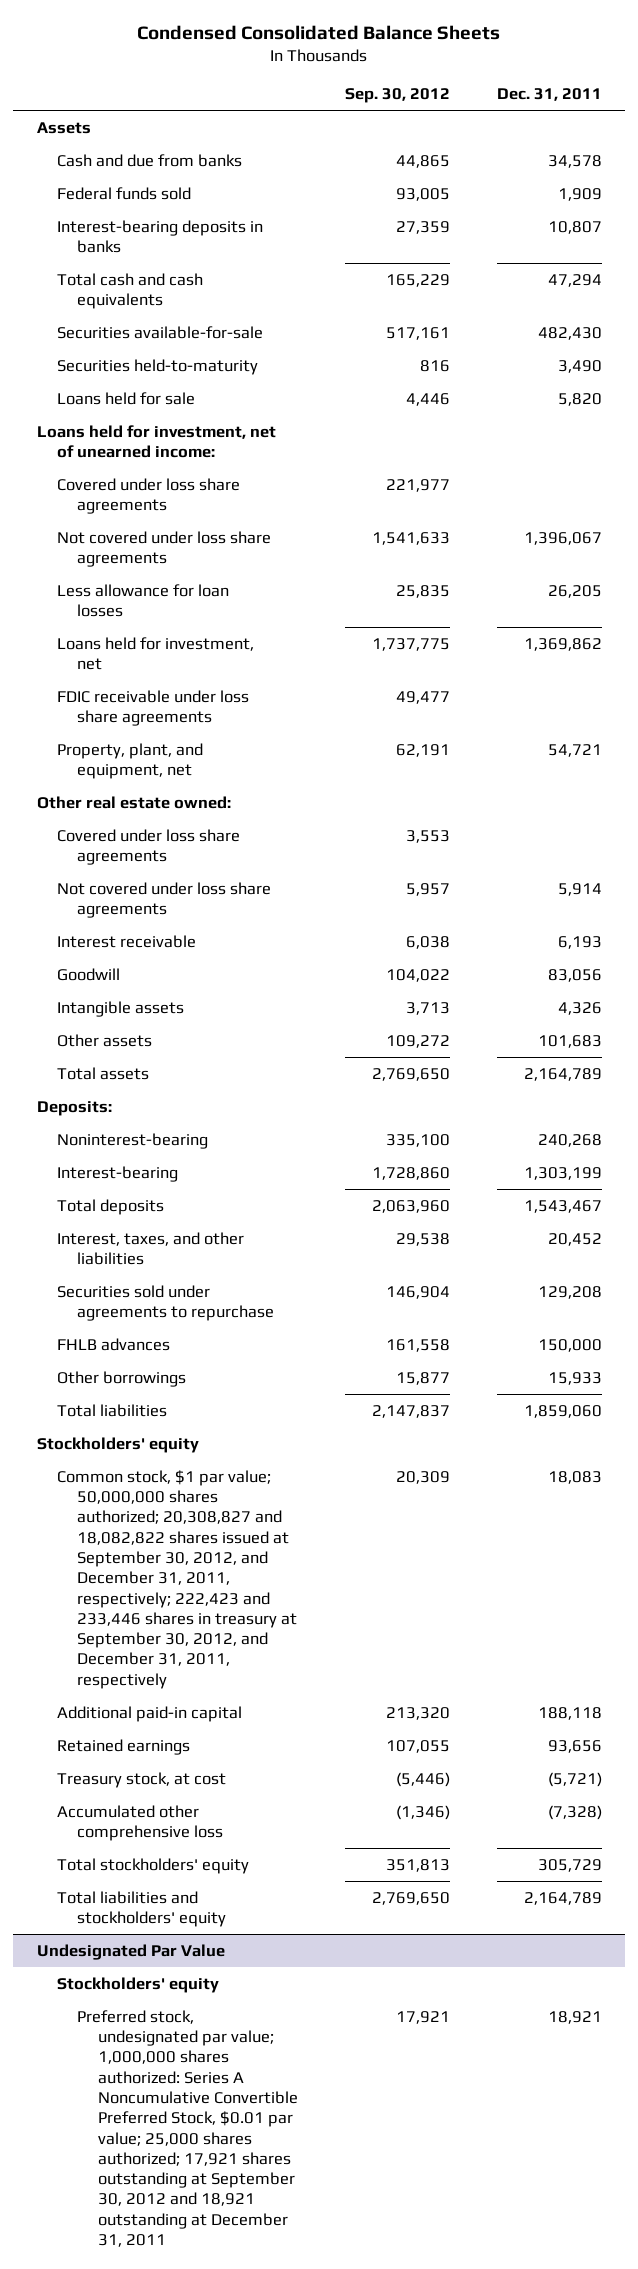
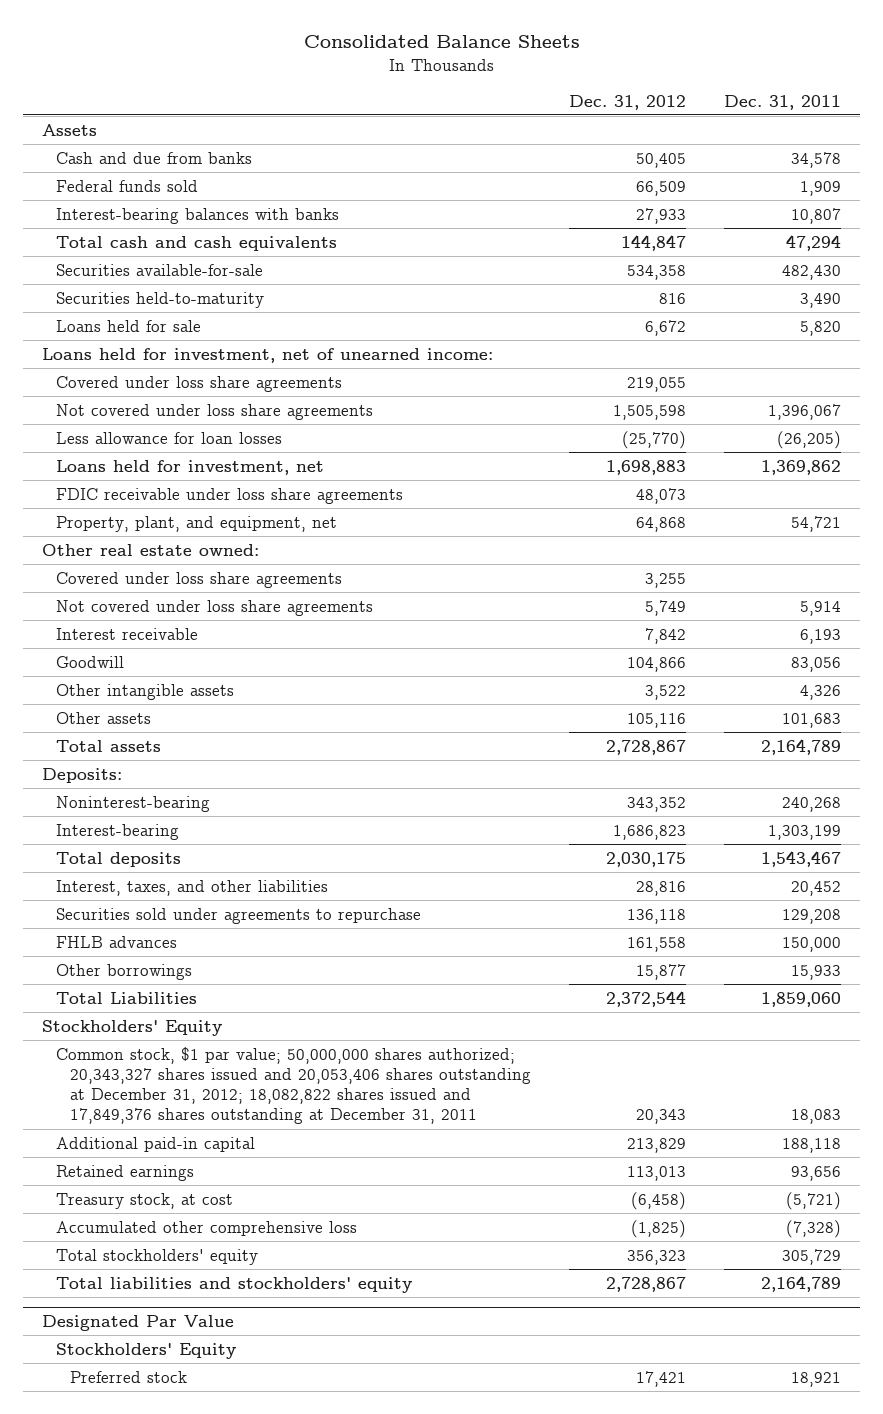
- Condensed Consolidated Balance Sheets
+ Consolidated Balance Sheets
- | Sep. 30, 2012 | Dec. 31, 2011
+ | Dec. 31, 2012 | Dec. 31, 2011
- Interest-bearing deposits in banks | 27,359 | 10,807
+ Interest-bearing balances with banks | 27,933 | 10,807
- Less allowance for loan losses | 25,835 | 26,205
+ Less allowance for loan losses | (25,770) | (26,205)
- Intangible assets | 3,713 | 4,326
+ Other intangible assets | 3,522 | 4,326
- Total liabilities | 2,147,837 | 1,859,060
- Stockholders' equity
- Common stock, $1 par value; 50,000,000 shares authorized; 20,308,827 and 18,082,822 shares issued at September 30, 2012, and December 31, 2011, respectively; 222,423 and 233,446 shares in treasury at September 30, 2012, and December 31, 2011, respectively | 20,309 | 18,083
+ Total Liabilities | 2,372,544 | 1,859,060
+ Stockholders' Equity
+ Common stock, $1 par value; 50,000,000 shares authorized; 20,343,327 shares issued and 20,053,406 shares outstanding at December 31, 2012; 18,082,822 shares issued and 17,849,376 shares outstanding at December 31, 2011 | 20,343 | 18,083
- Undesignated Par Value
- Stockholders' equity
- Preferred stock, undesignated par value; 1,000,000 shares authorized: Series A Noncumulative Convertible Preferred Stock, $0.01 par value; 25,000 shares authorized; 17,921 shares outstanding at September 30, 2012 and 18,921 outstanding at December 31, 2011 | 17,921 | 18,921
+ Designated Par Value
+ Stockholders' Equity
+ Preferred stock | 17,421 | 18,921

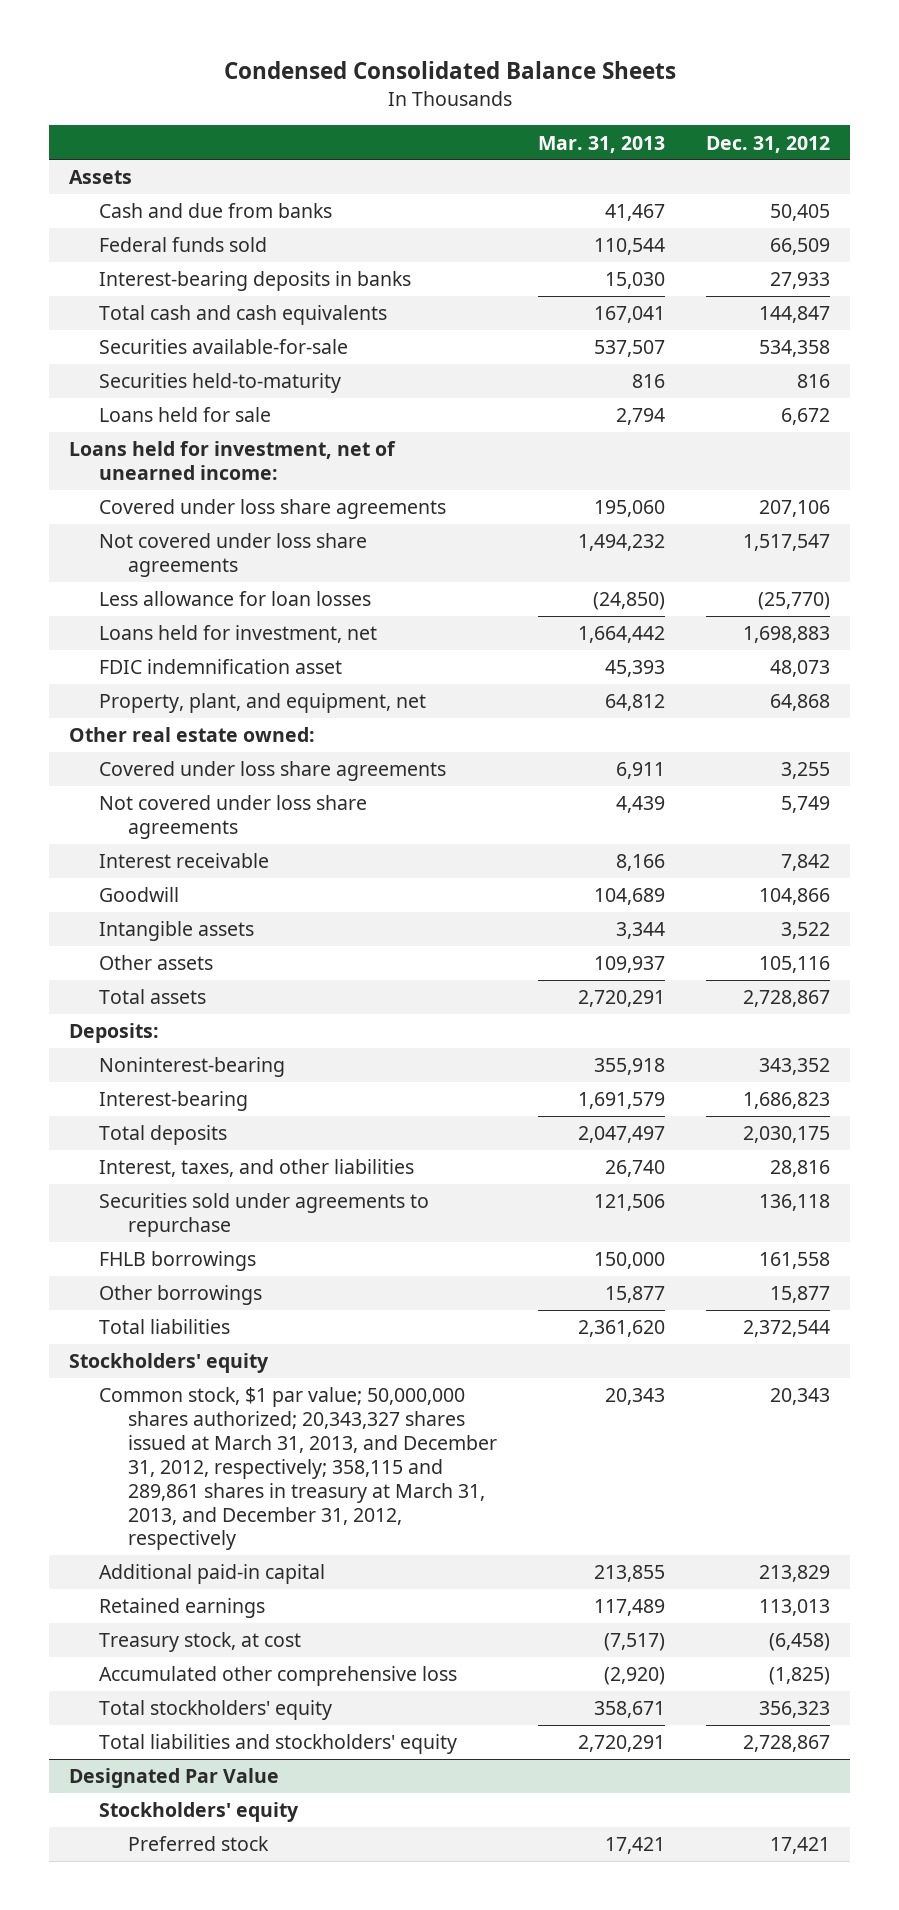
- Consolidated Balance Sheets
+ Condensed Consolidated Balance Sheets
- | Dec. 31, 2012 | Dec. 31, 2011
+ | Mar. 31, 2013 | Dec. 31, 2012
- Interest-bearing balances with banks | 27,933 | 10,807
+ Interest-bearing deposits in banks | 15,030 | 27,933
- Covered under loss share agreements | 219,055 |
- Not covered under loss share agreements | 1,505,598 | 1,396,067
+ Covered under loss share agreements | 195,060 | 207,106
+ Not covered under loss share agreements | 1,494,232 | 1,517,547
- FDIC receivable under loss share agreements | 48,073 |
+ FDIC indemnification asset | 45,393 | 48,073
- Other intangible assets | 3,522 | 4,326
+ Intangible assets | 3,344 | 3,522
- FHLB advances | 161,558 | 150,000
+ FHLB borrowings | 150,000 | 161,558
- Total Liabilities | 2,372,544 | 1,859,060
- Stockholders' Equity
- Common stock, $1 par value; 50,000,000 shares authorized; 20,343,327 shares issued and 20,053,406 shares outstanding at December 31, 2012; 18,082,822 shares issued and 17,849,376 shares outstanding at December 31, 2011 | 20,343 | 18,083
+ Total liabilities | 2,361,620 | 2,372,544
+ Stockholders' equity
+ Common stock, $1 par value; 50,000,000 shares authorized; 20,343,327 shares issued at March 31, 2013, and December 31, 2012, respectively; 358,115 and 289,861 shares in treasury at March 31, 2013, and December 31, 2012, respectively | 20,343 | 20,343
@ Designated Par Value
- Stockholders' Equity
+ Stockholders' equity

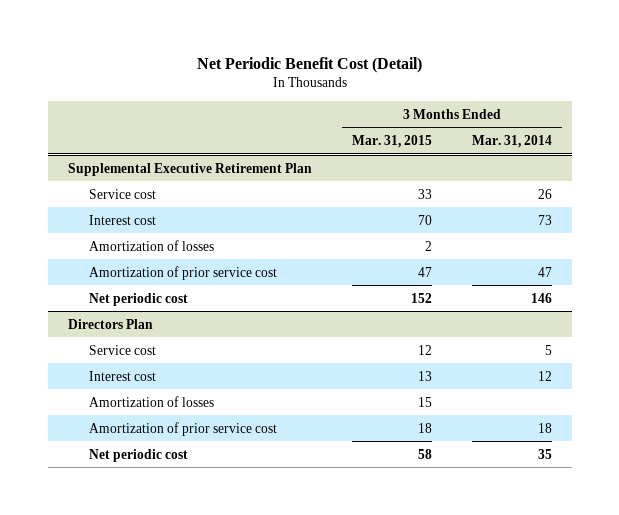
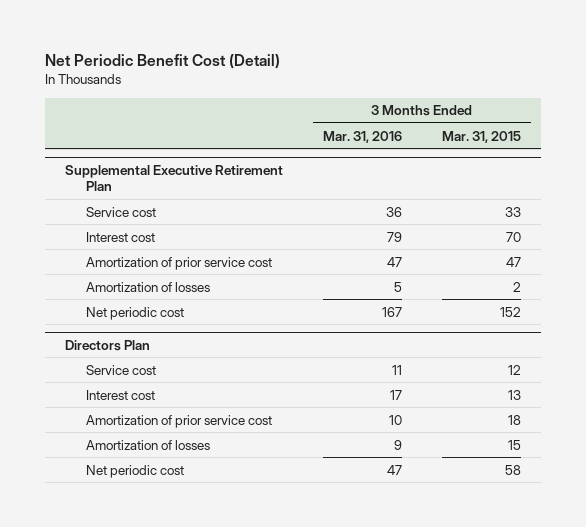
- | 3 Months Ended Mar. 31, 2015 | 3 Months Ended Mar. 31, 2014
+ | 3 Months Ended Mar. 31, 2016 | 3 Months Ended Mar. 31, 2015
@ Supplemental Executive Retirement Plan
moved down: Amortization of losses | 5 | 2
@ Directors Plan
moved down: Amortization of losses | 9 | 15

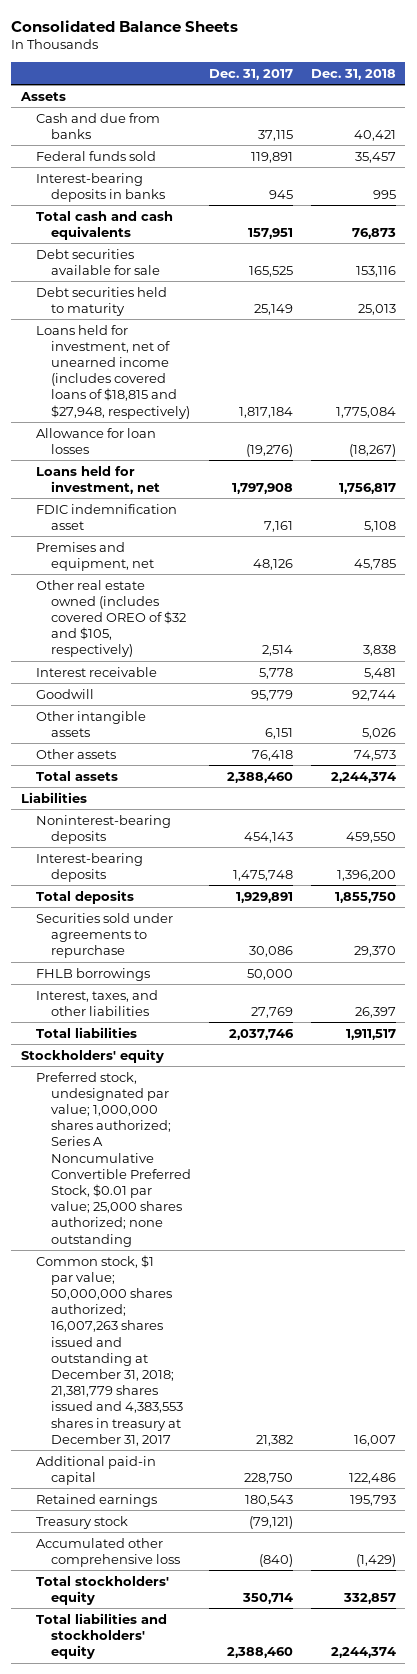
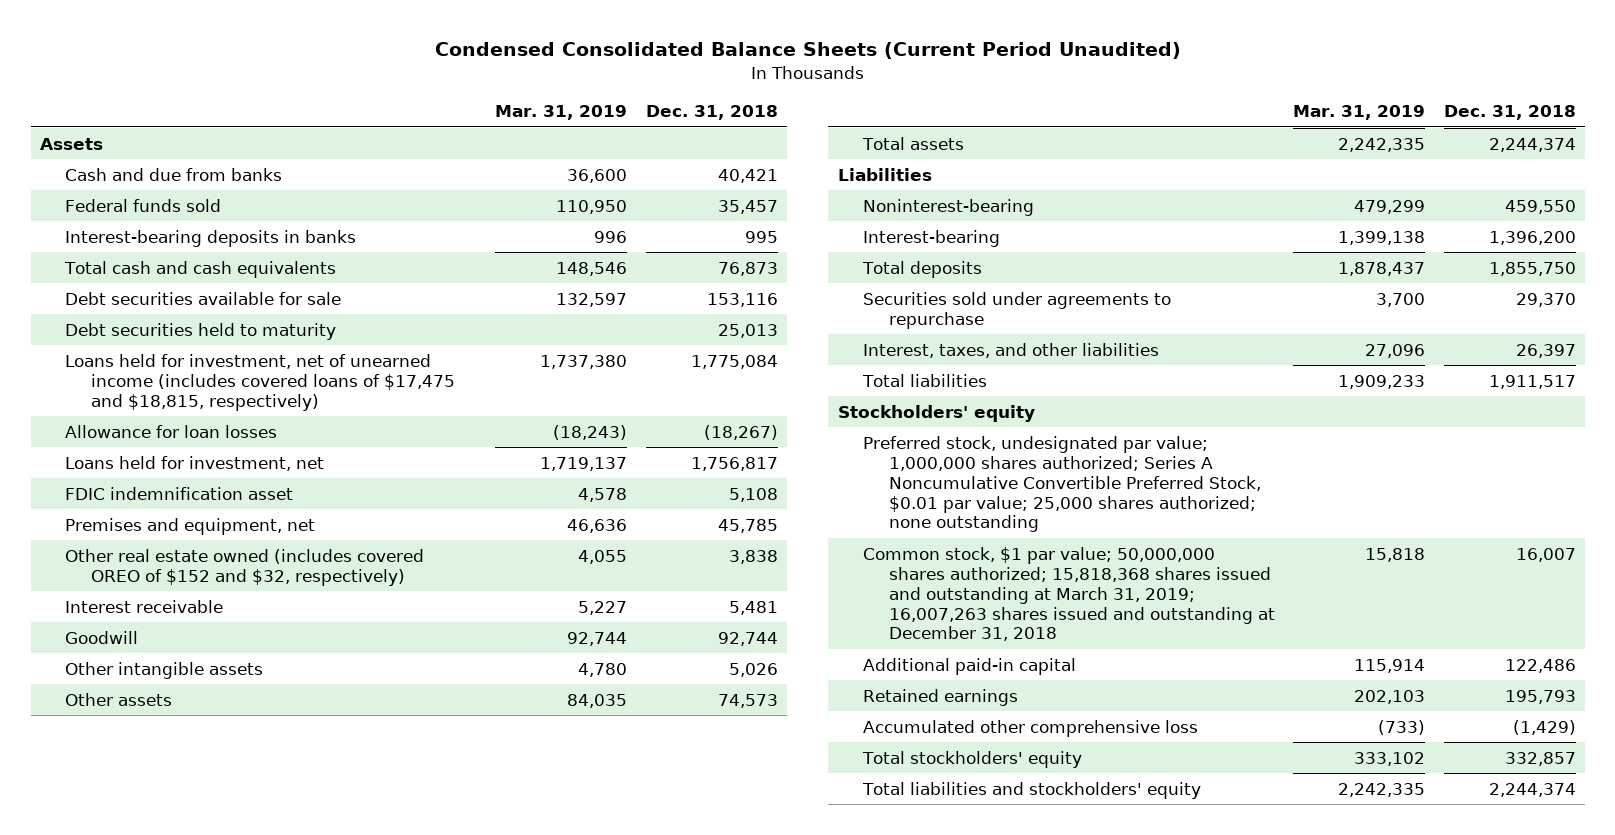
- Consolidated Balance Sheets
+ Condensed Consolidated Balance Sheets (Current Period Unaudited)
- | Dec. 31, 2017 | Dec. 31, 2018
+ | Mar. 31, 2019 | Dec. 31, 2018
- Loans held for investment, net of unearned income (includes covered loans of $18,815 and $27,948, respectively) | 1,817,184 | 1,775,084
+ Loans held for investment, net of unearned income (includes covered loans of $17,475 and $18,815, respectively) | 1,737,380 | 1,775,084
- Other real estate owned (includes covered OREO of $32 and $105, respectively) | 2,514 | 3,838
+ Other real estate owned (includes covered OREO of $152 and $32, respectively) | 4,055 | 3,838
- Noninterest-bearing deposits | 454,143 | 459,550
- Interest-bearing deposits | 1,475,748 | 1,396,200
+ Noninterest-bearing | 479,299 | 459,550
+ Interest-bearing | 1,399,138 | 1,396,200
- FHLB borrowings | 50,000 |
- Common stock, $1 par value; 50,000,000 shares authorized; 16,007,263 shares issued and outstanding at December 31, 2018; 21,381,779 shares issued and 4,383,553 shares in treasury at December 31, 2017 | 21,382 | 16,007
+ Common stock, $1 par value; 50,000,000 shares authorized; 15,818,368 shares issued and outstanding at March 31, 2019; 16,007,263 shares issued and outstanding at December 31, 2018 | 15,818 | 16,007
- Treasury stock | (79,121) |

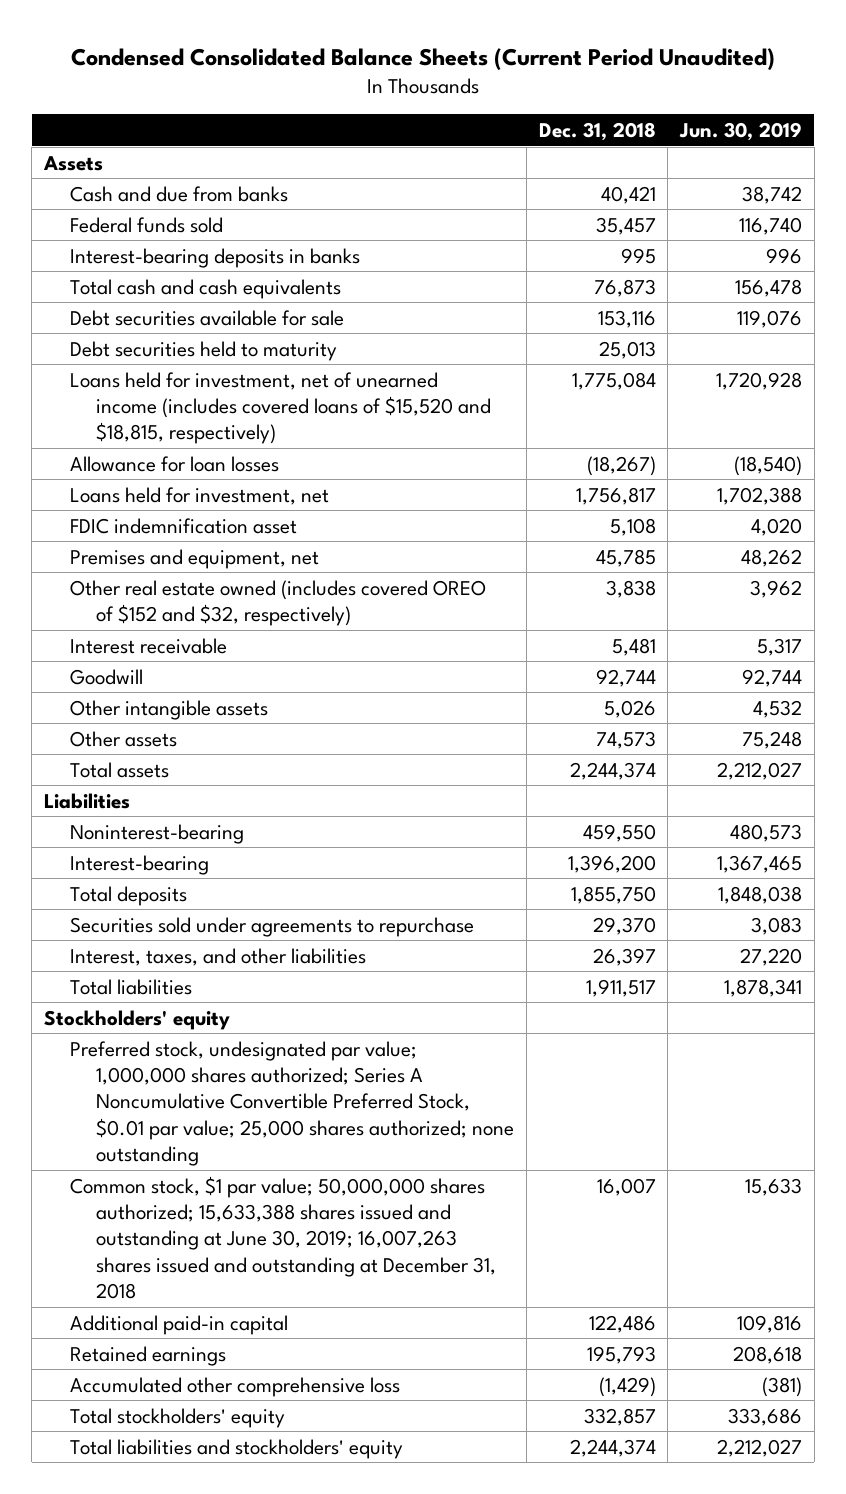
- | Mar. 31, 2019 | Dec. 31, 2018
+ | Dec. 31, 2018 | Jun. 30, 2019
- Loans held for investment, net of unearned income (includes covered loans of $17,475 and $18,815, respectively) | 1,737,380 | 1,775,084
+ Loans held for investment, net of unearned income (includes covered loans of $15,520 and $18,815, respectively) | 1,775,084 | 1,720,928
- Common stock, $1 par value; 50,000,000 shares authorized; 15,818,368 shares issued and outstanding at March 31, 2019; 16,007,263 shares issued and outstanding at December 31, 2018 | 15,818 | 16,007
+ Common stock, $1 par value; 50,000,000 shares authorized; 15,633,388 shares issued and outstanding at June 30, 2019; 16,007,263 shares issued and outstanding at December 31, 2018 | 16,007 | 15,633

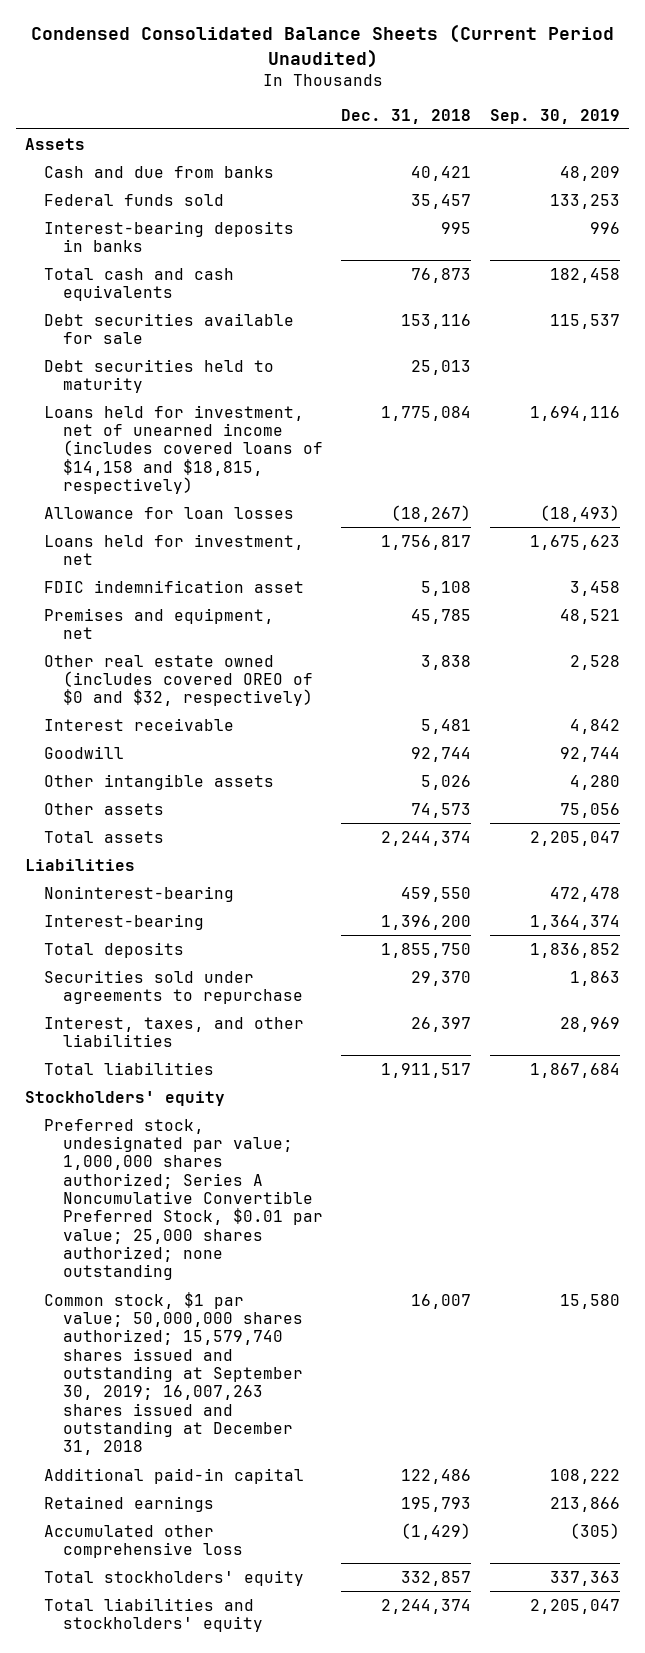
- | Dec. 31, 2018 | Jun. 30, 2019
+ | Dec. 31, 2018 | Sep. 30, 2019
- Loans held for investment, net of unearned income (includes covered loans of $15,520 and $18,815, respectively) | 1,775,084 | 1,720,928
+ Loans held for investment, net of unearned income (includes covered loans of $14,158 and $18,815, respectively) | 1,775,084 | 1,694,116
- Other real estate owned (includes covered OREO of $152 and $32, respectively) | 3,838 | 3,962
+ Other real estate owned (includes covered OREO of $0 and $32, respectively) | 3,838 | 2,528
- Common stock, $1 par value; 50,000,000 shares authorized; 15,633,388 shares issued and outstanding at June 30, 2019; 16,007,263 shares issued and outstanding at December 31, 2018 | 16,007 | 15,633
+ Common stock, $1 par value; 50,000,000 shares authorized; 15,579,740 shares issued and outstanding at September 30, 2019; 16,007,263 shares issued and outstanding at December 31, 2018 | 16,007 | 15,580

